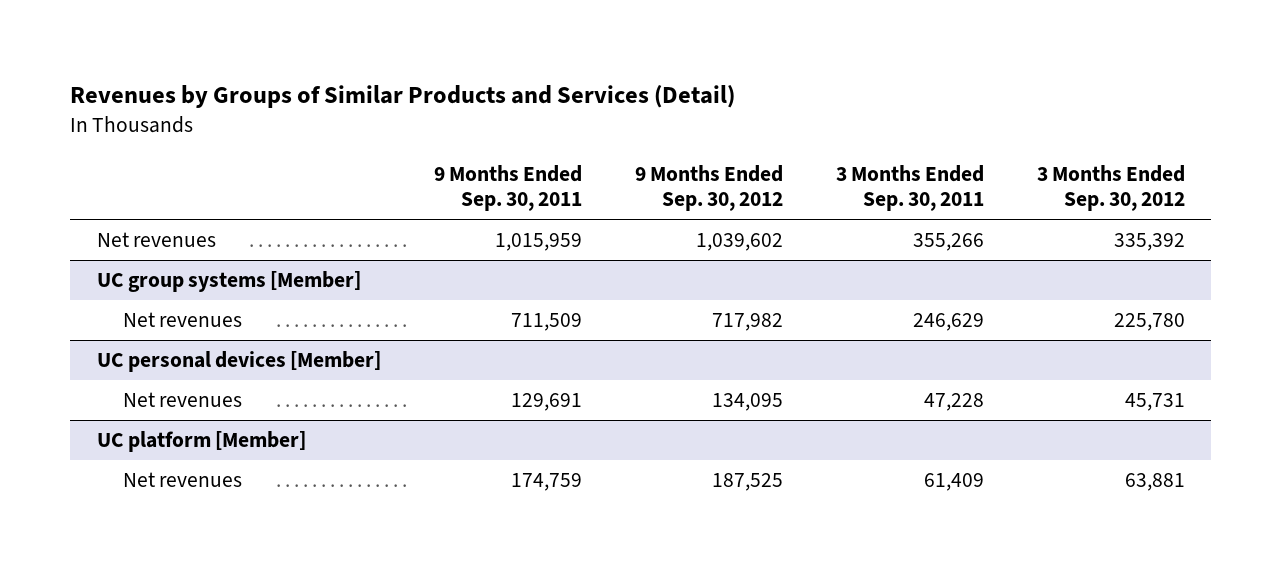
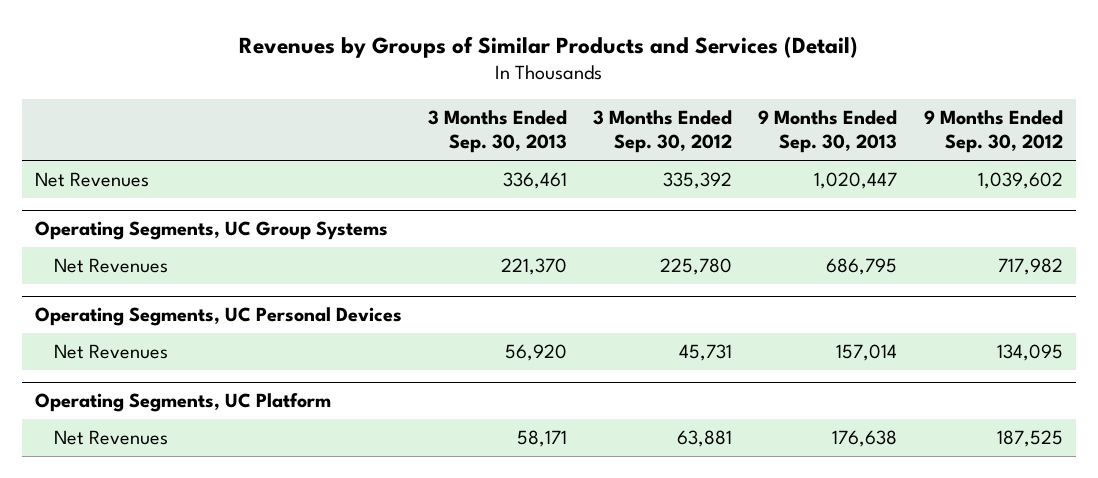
- | 9 Months Ended Sep. 30, 2011 | 9 Months Ended Sep. 30, 2012 | 3 Months Ended Sep. 30, 2011 | 3 Months Ended Sep. 30, 2012
+ | 3 Months Ended Sep. 30, 2013 | 3 Months Ended Sep. 30, 2012 | 9 Months Ended Sep. 30, 2013 | 9 Months Ended Sep. 30, 2012
- Net revenues | 1,015,959 | 1,039,602 | 355,266 | 335,392
- UC group systems [Member]
- Net revenues | 711,509 | 717,982 | 246,629 | 225,780
- UC personal devices [Member]
- Net revenues | 129,691 | 134,095 | 47,228 | 45,731
- UC platform [Member]
- Net revenues | 174,759 | 187,525 | 61,409 | 63,881
+ Net Revenues | 336,461 | 335,392 | 1,020,447 | 1,039,602
+ Operating Segments, UC Group Systems
+ Net Revenues | 221,370 | 225,780 | 686,795 | 717,982
+ Operating Segments, UC Personal Devices
+ Net Revenues | 56,920 | 45,731 | 157,014 | 134,095
+ Operating Segments, UC Platform
+ Net Revenues | 58,171 | 63,881 | 176,638 | 187,525

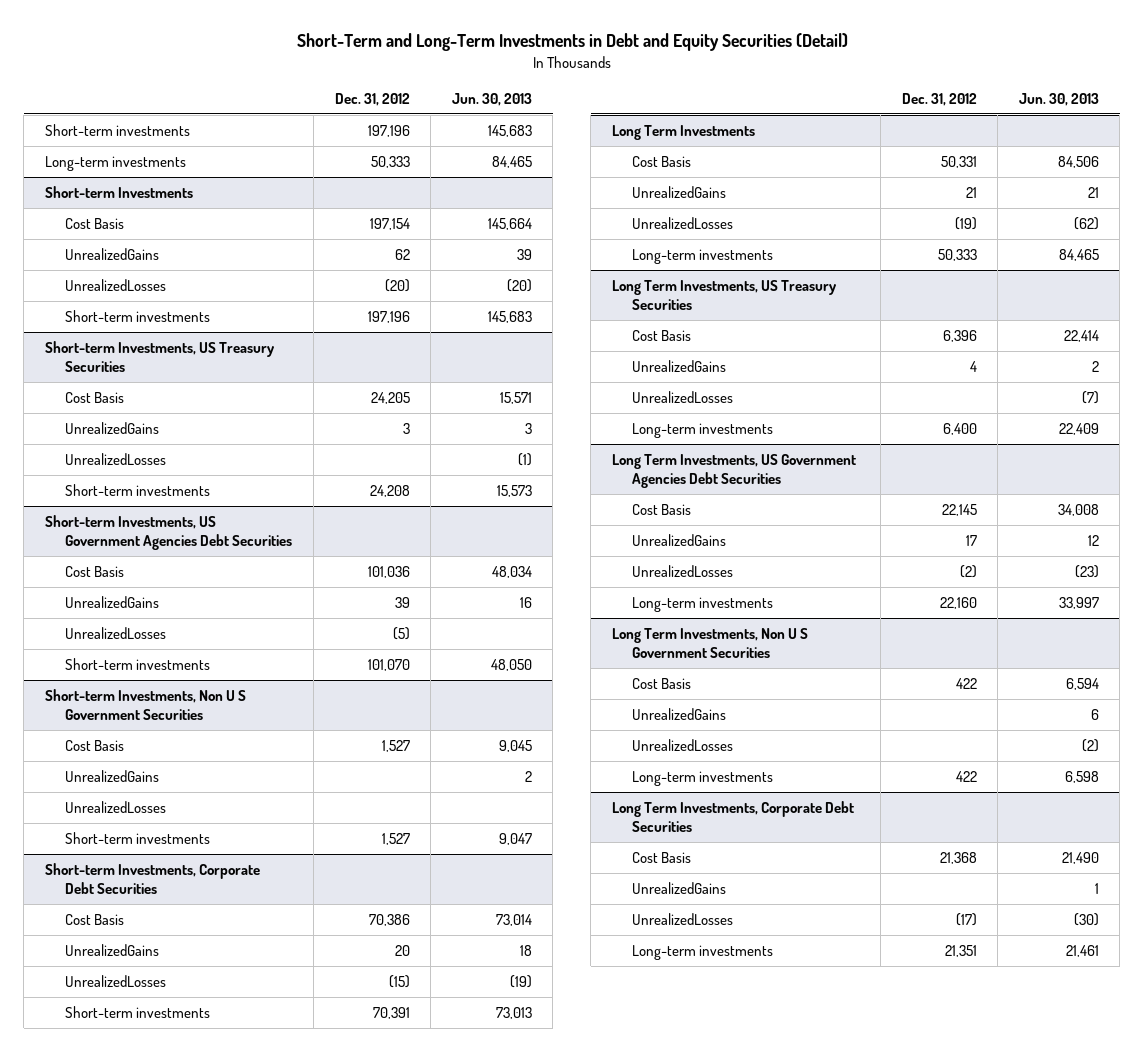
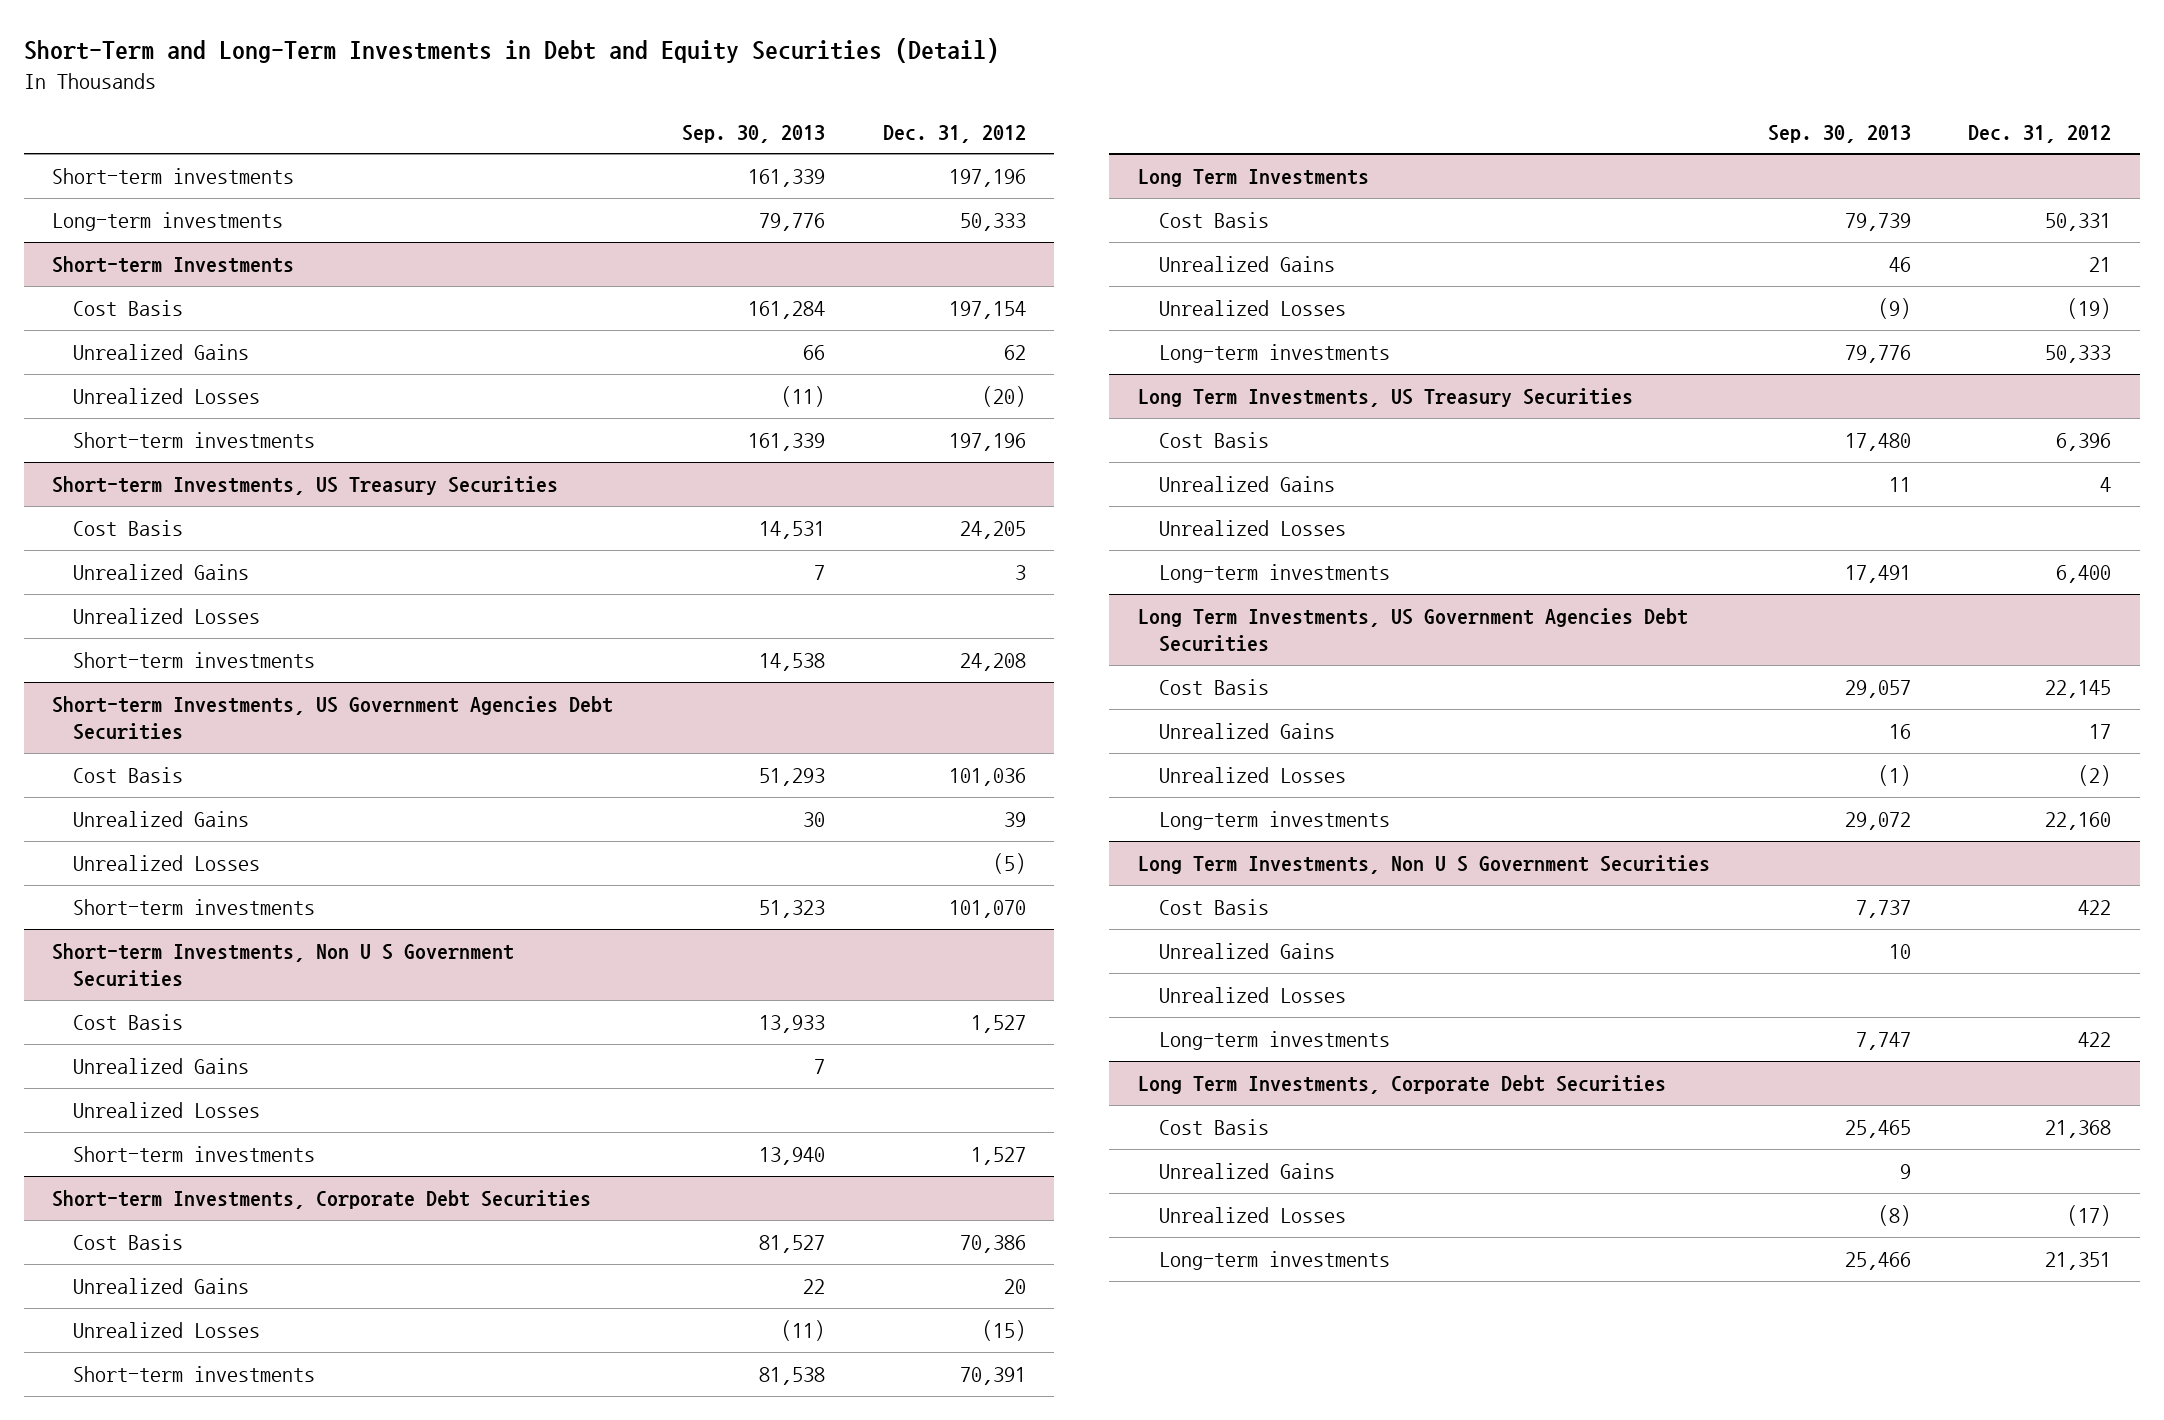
- | Dec. 31, 2012 | Jun. 30, 2013
+ | Sep. 30, 2013 | Dec. 31, 2012
@ Short-term Investments
- UnrealizedGains | 62 | 39
- UnrealizedLosses | (20) | (20)
+ Unrealized Gains | 66 | 62
+ Unrealized Losses | (11) | (20)
@ Short-term Investments, US Treasury Securities
- UnrealizedGains | 3 | 3
- UnrealizedLosses | | (1)
+ Unrealized Gains | 7 | 3
+ Unrealized Losses
@ Short-term Investments, US Government Agencies Debt Securities
- UnrealizedGains | 39 | 16
- UnrealizedLosses | (5) |
+ Unrealized Gains | 30 | 39
+ Unrealized Losses | | (5)
@ Short-term Investments, Non U S Government Securities
- UnrealizedGains | | 2
- UnrealizedLosses
+ Unrealized Gains | 7 |
+ Unrealized Losses
@ Short-term Investments, Corporate Debt Securities
- UnrealizedGains | 20 | 18
- UnrealizedLosses | (15) | (19)
+ Unrealized Gains | 22 | 20
+ Unrealized Losses | (11) | (15)
@ Long Term Investments
- UnrealizedGains | 21 | 21
- UnrealizedLosses | (19) | (62)
+ Unrealized Gains | 46 | 21
+ Unrealized Losses | (9) | (19)
@ Long Term Investments, US Treasury Securities
- UnrealizedGains | 4 | 2
- UnrealizedLosses | | (7)
+ Unrealized Gains | 11 | 4
+ Unrealized Losses
@ Long Term Investments, US Government Agencies Debt Securities
- UnrealizedGains | 17 | 12
- UnrealizedLosses | (2) | (23)
+ Unrealized Gains | 16 | 17
+ Unrealized Losses | (1) | (2)
@ Long Term Investments, Non U S Government Securities
- UnrealizedGains | | 6
- UnrealizedLosses | | (2)
+ Unrealized Gains | 10 |
+ Unrealized Losses
@ Long Term Investments, Corporate Debt Securities
- UnrealizedGains | | 1
- UnrealizedLosses | (17) | (30)
+ Unrealized Gains | 9 |
+ Unrealized Losses | (8) | (17)

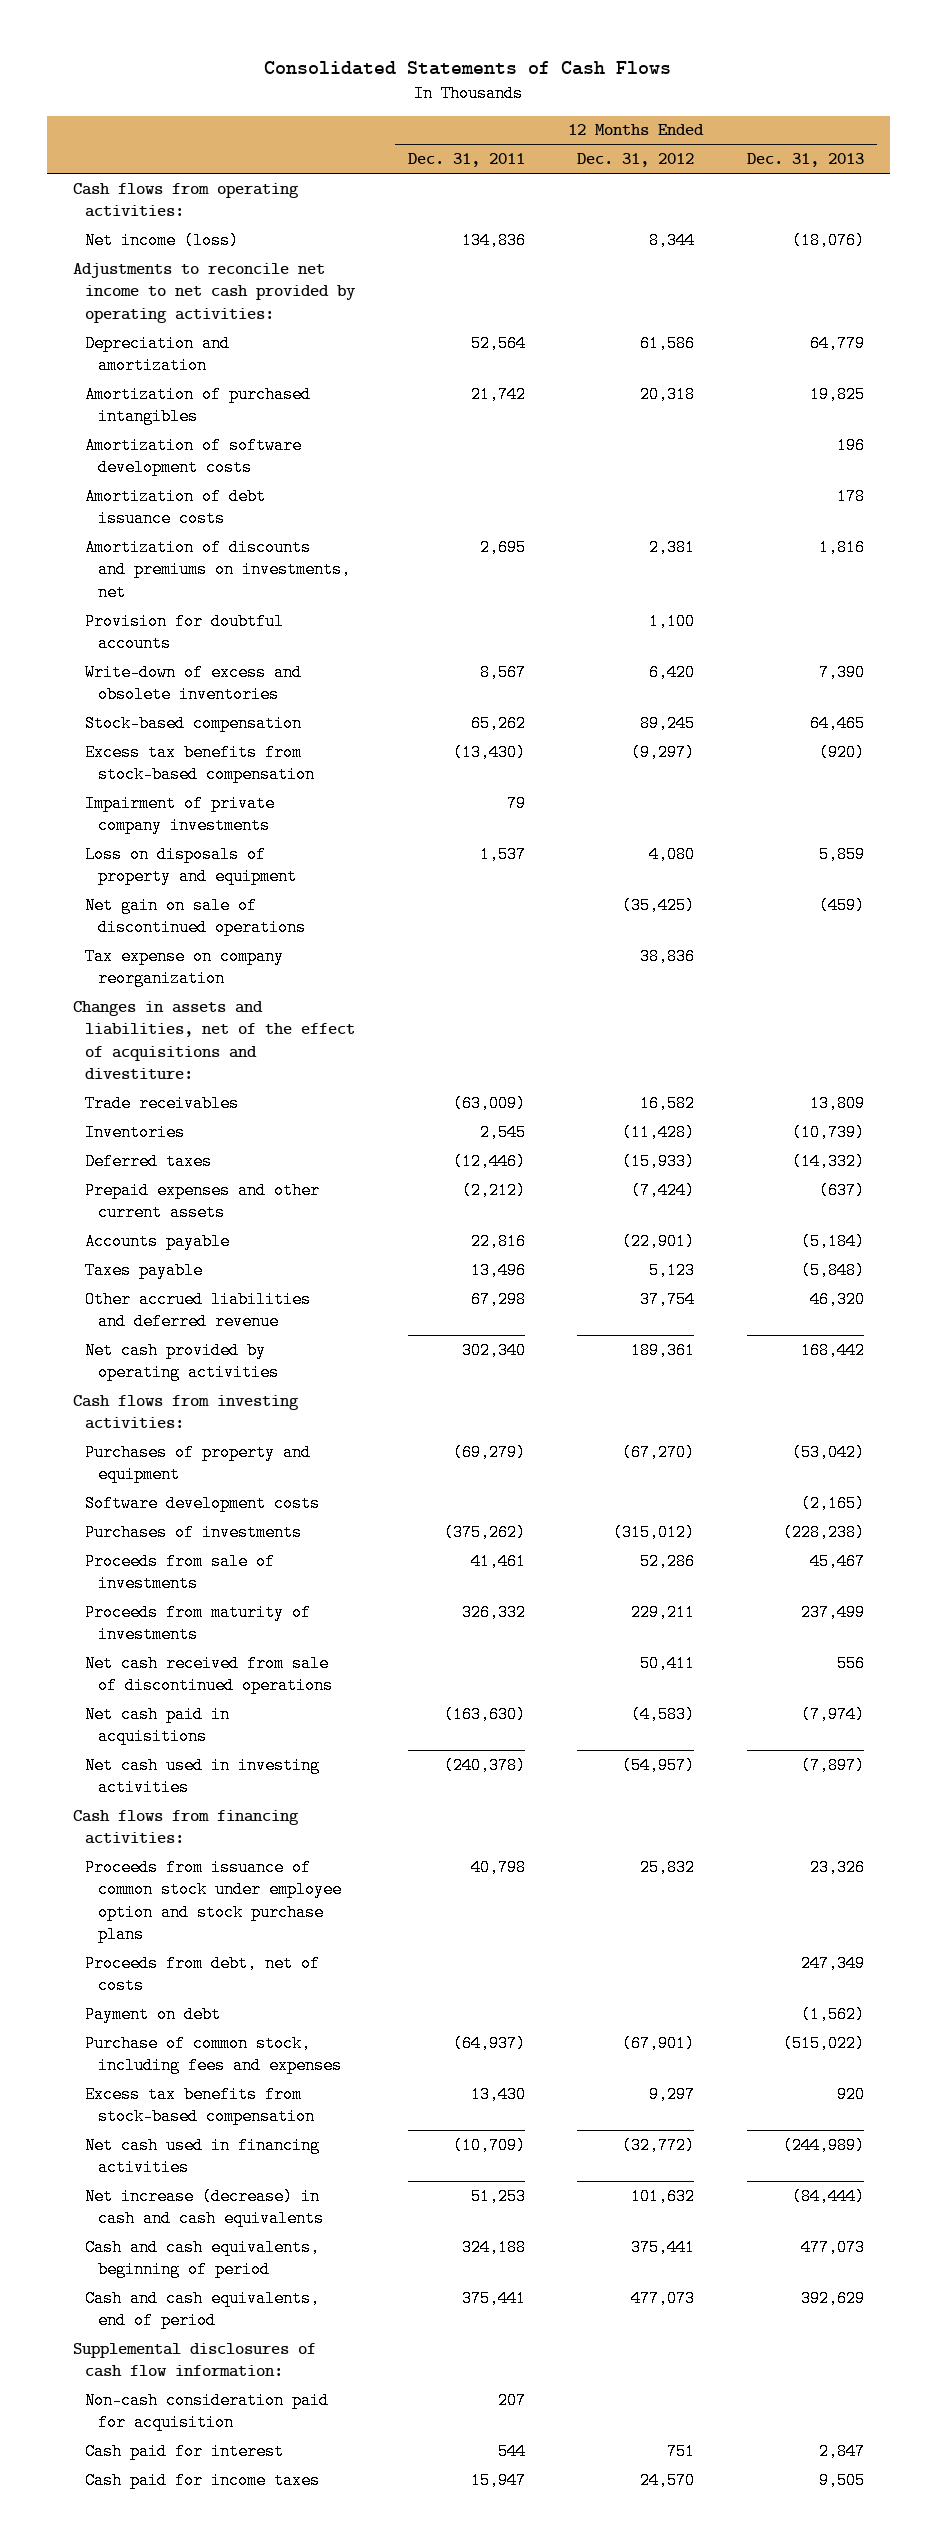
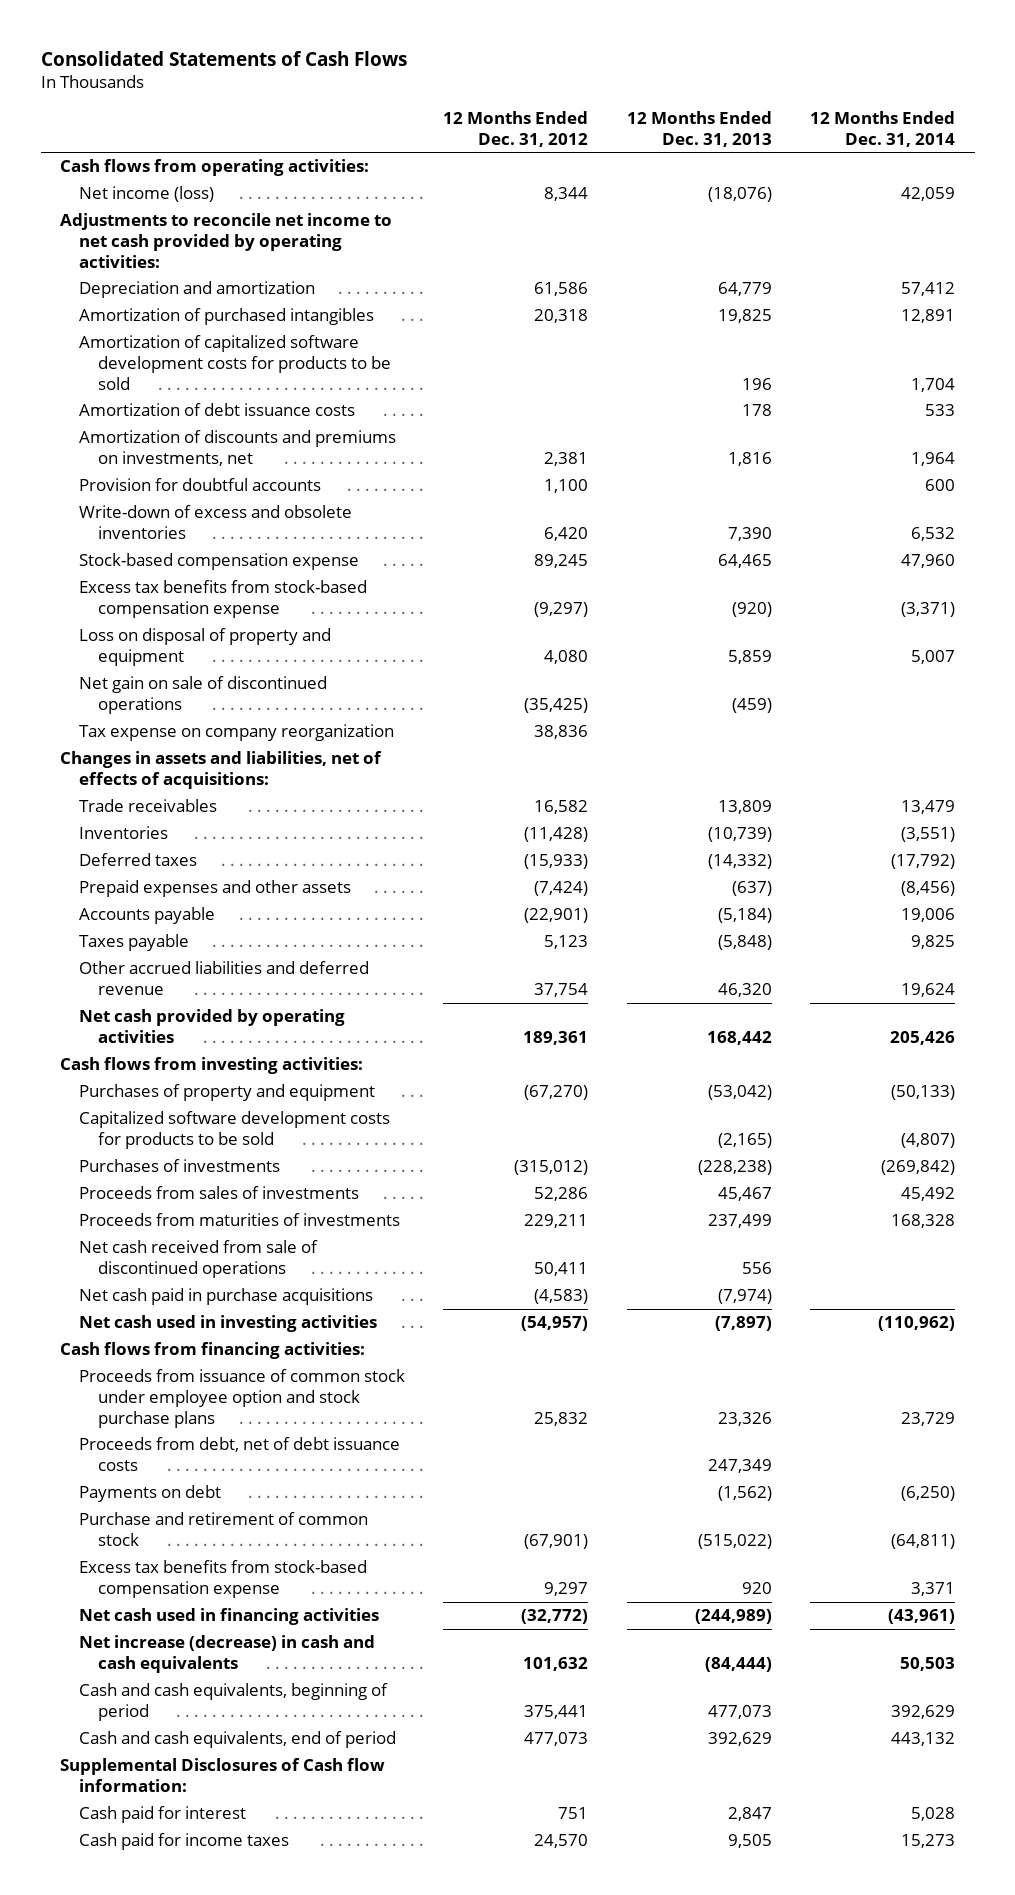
- | 12 Months Ended Dec. 31, 2011 | 12 Months Ended Dec. 31, 2012 | 12 Months Ended Dec. 31, 2013
+ | 12 Months Ended Dec. 31, 2012 | 12 Months Ended Dec. 31, 2013 | 12 Months Ended Dec. 31, 2014
- Amortization of software development costs | | | 196
+ Amortization of capitalized software development costs for products to be sold | | 196 | 1,704
- Stock-based compensation | 65,262 | 89,245 | 64,465
- Excess tax benefits from stock-based compensation | (13,430) | (9,297) | (920)
- Impairment of private company investments | 79 | |
- Loss on disposals of property and equipment | 1,537 | 4,080 | 5,859
+ Stock-based compensation expense | 89,245 | 64,465 | 47,960
+ Excess tax benefits from stock-based compensation expense | (9,297) | (920) | (3,371)
+ Loss on disposal of property and equipment | 4,080 | 5,859 | 5,007
- Changes in assets and liabilities, net of the effect of acquisitions and divestiture:
+ Changes in assets and liabilities, net of effects of acquisitions:
- Prepaid expenses and other current assets | (2,212) | (7,424) | (637)
+ Prepaid expenses and other assets | (7,424) | (637) | (8,456)
- Software development costs | | | (2,165)
+ Capitalized software development costs for products to be sold | | (2,165) | (4,807)
- Proceeds from sale of investments | 41,461 | 52,286 | 45,467
- Proceeds from maturity of investments | 326,332 | 229,211 | 237,499
+ Proceeds from sales of investments | 52,286 | 45,467 | 45,492
+ Proceeds from maturities of investments | 229,211 | 237,499 | 168,328
- Net cash paid in acquisitions | (163,630) | (4,583) | (7,974)
+ Net cash paid in purchase acquisitions | (4,583) | (7,974) |
- Proceeds from debt, net of costs | | | 247,349
- Payment on debt | | | (1,562)
- Purchase of common stock, including fees and expenses | (64,937) | (67,901) | (515,022)
- Excess tax benefits from stock-based compensation | 13,430 | 9,297 | 920
+ Proceeds from debt, net of debt issuance costs | | 247,349 |
+ Payments on debt | | (1,562) | (6,250)
+ Purchase and retirement of common stock | (67,901) | (515,022) | (64,811)
+ Excess tax benefits from stock-based compensation expense | 9,297 | 920 | 3,371
- Supplemental disclosures of cash flow information:
- Non-cash consideration paid for acquisition | 207 | |
+ Supplemental Disclosures of Cash flow information:

